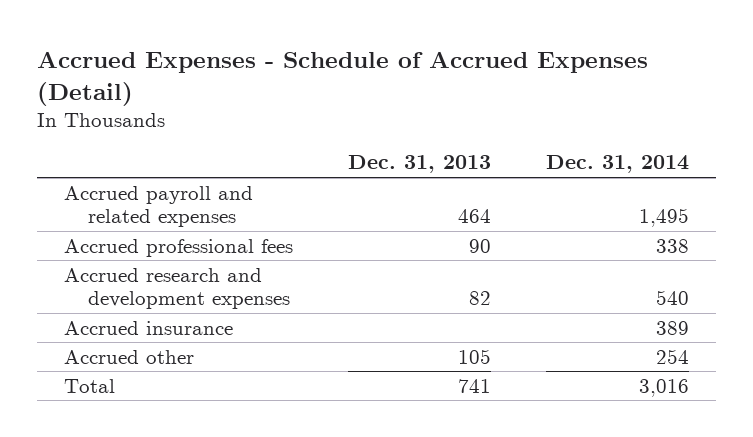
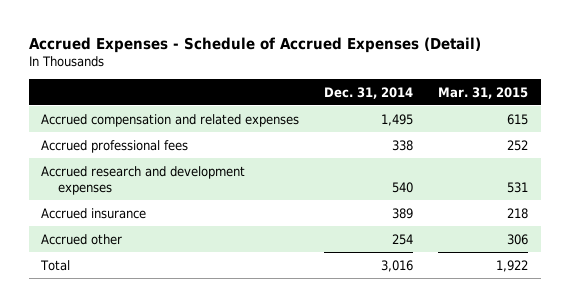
- | Dec. 31, 2013 | Dec. 31, 2014
+ | Dec. 31, 2014 | Mar. 31, 2015
- Accrued payroll and related expenses | 464 | 1,495
+ Accrued compensation and related expenses | 1,495 | 615

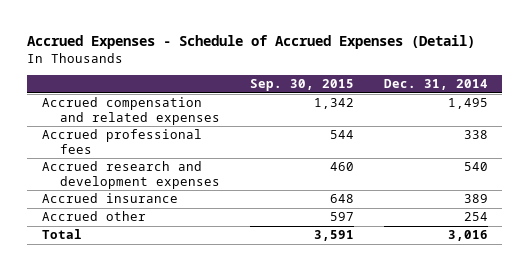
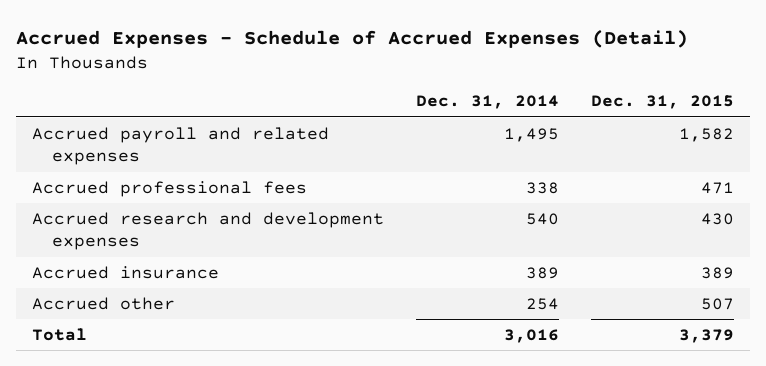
- | Sep. 30, 2015 | Dec. 31, 2014
+ | Dec. 31, 2014 | Dec. 31, 2015
- Accrued compensation and related expenses | 1,342 | 1,495
+ Accrued payroll and related expenses | 1,495 | 1,582

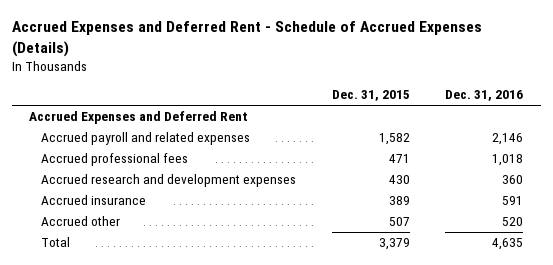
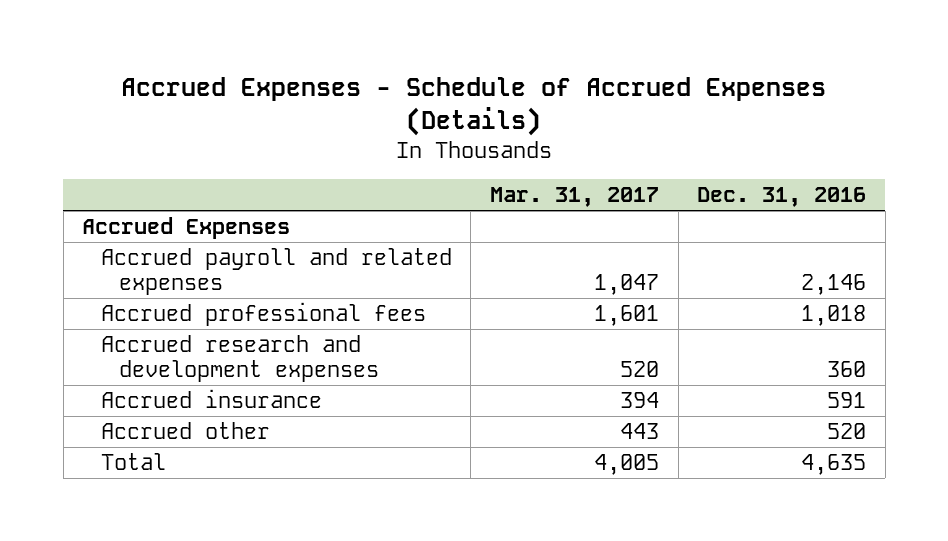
- Accrued Expenses and Deferred Rent - Schedule of Accrued Expenses (Details)
+ Accrued Expenses - Schedule of Accrued Expenses (Details)
- | Dec. 31, 2015 | Dec. 31, 2016
+ | Mar. 31, 2017 | Dec. 31, 2016
- Accrued Expenses and Deferred Rent
+ Accrued Expenses

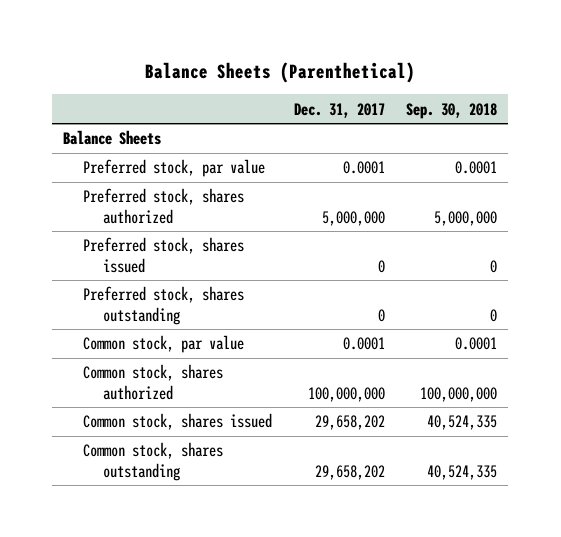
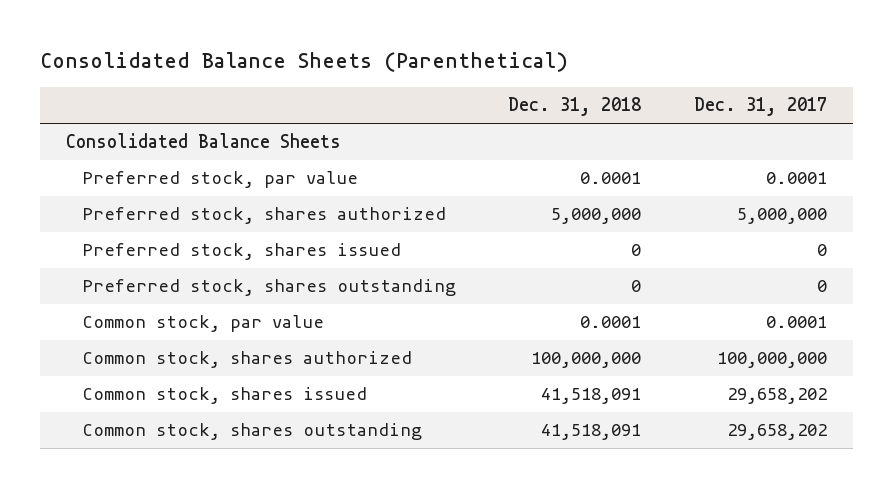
- Balance Sheets (Parenthetical)
+ Consolidated Balance Sheets (Parenthetical)
- | Dec. 31, 2017 | Sep. 30, 2018
+ | Dec. 31, 2018 | Dec. 31, 2017
- Balance Sheets
+ Consolidated Balance Sheets

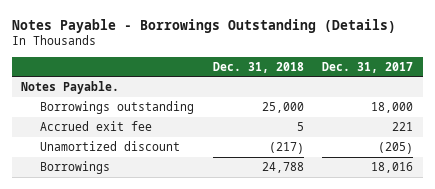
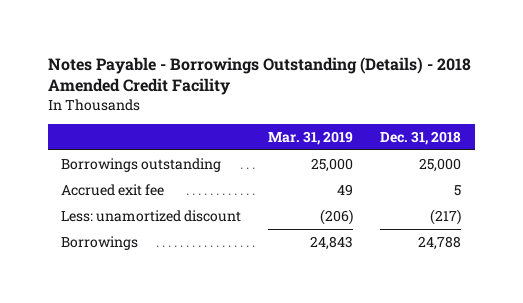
- Notes Payable - Borrowings Outstanding (Details)
+ Notes Payable - Borrowings Outstanding (Details) - 2018 Amended Credit Facility
- | Dec. 31, 2018 | Dec. 31, 2017
+ | Mar. 31, 2019 | Dec. 31, 2018
- Notes Payable.
- Unamortized discount | (217) | (205)
+ Less: unamortized discount | (206) | (217)

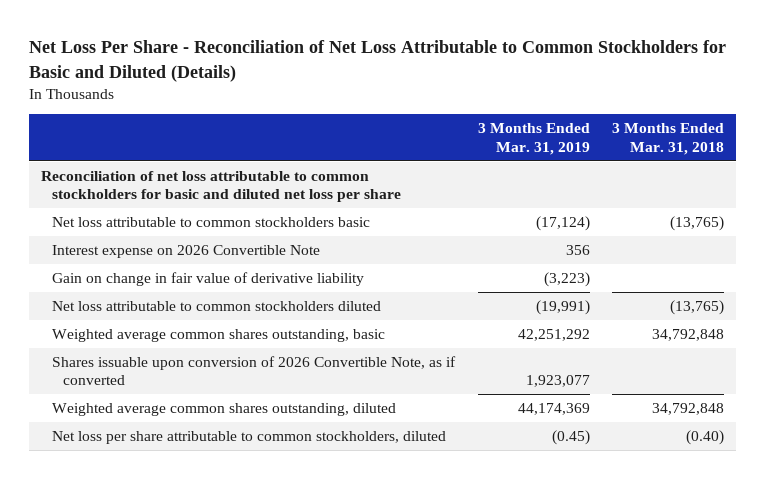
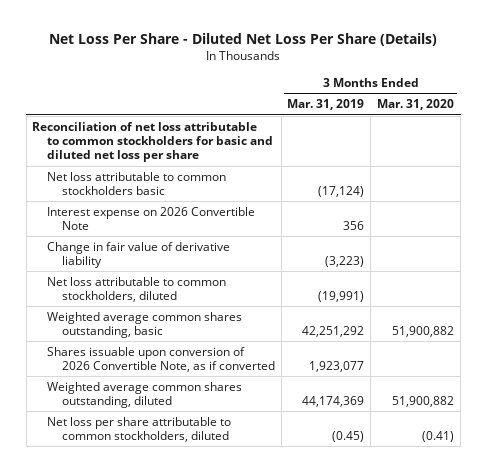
- Net Loss Per Share - Reconciliation of Net Loss Attributable to Common Stockholders for Basic and Diluted (Details)
+ Net Loss Per Share - Diluted Net Loss Per Share (Details)
- | 3 Months Ended Mar. 31, 2019 | 3 Months Ended Mar. 31, 2018
+ | 3 Months Ended Mar. 31, 2019 | 3 Months Ended Mar. 31, 2020
- Gain on change in fair value of derivative liability | (3,223) |
- Net loss attributable to common stockholders diluted | (19,991) | (13,765)
+ Change in fair value of derivative liability | (3,223) |
+ Net loss attributable to common stockholders, diluted | (19,991) |

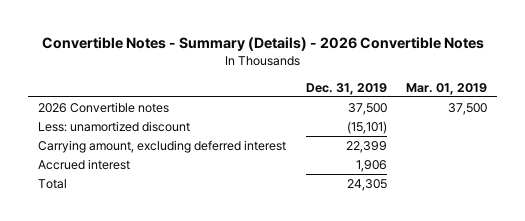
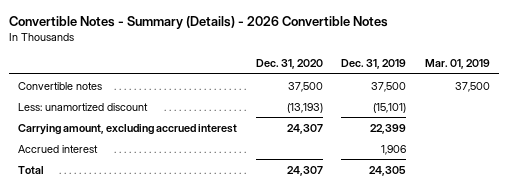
- | Dec. 31, 2019 | Mar. 01, 2019
+ | Dec. 31, 2020 | Dec. 31, 2019 | Mar. 01, 2019
- 2026 Convertible notes | 37,500 | 37,500
+ Convertible notes | 37,500 | 37,500 | 37,500
- Carrying amount, excluding deferred interest | 22,399 |
+ Carrying amount, excluding accrued interest | 24,307 | 22,399 |

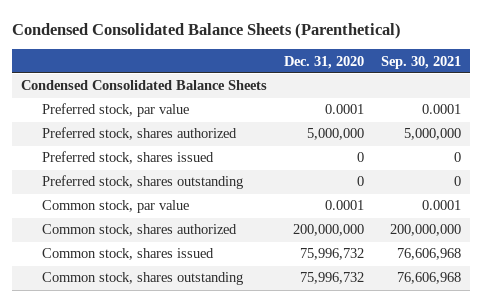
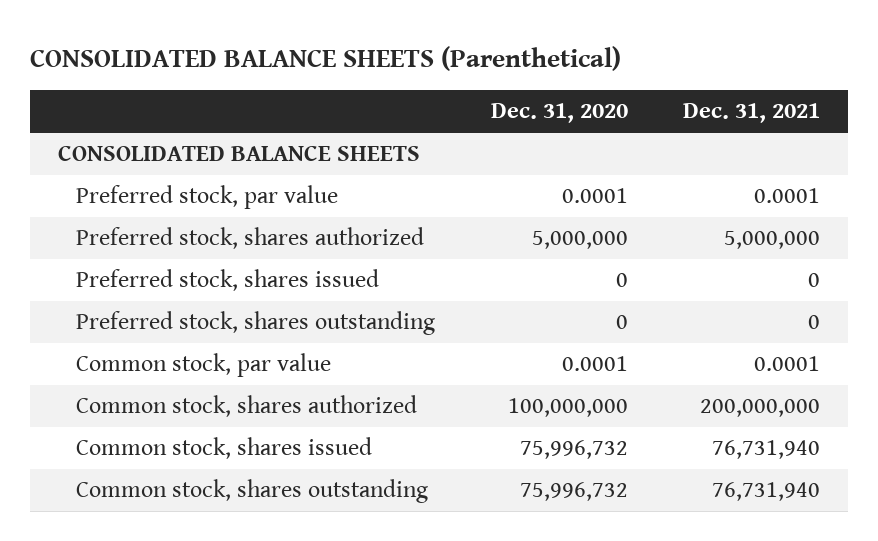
- Condensed Consolidated Balance Sheets (Parenthetical)
+ CONSOLIDATED BALANCE SHEETS (Parenthetical)
- | Dec. 31, 2020 | Sep. 30, 2021
+ | Dec. 31, 2020 | Dec. 31, 2021
- Condensed Consolidated Balance Sheets
+ CONSOLIDATED BALANCE SHEETS
- Common stock, shares authorized | 200,000,000 | 200,000,000
+ Common stock, shares authorized | 100,000,000 | 200,000,000

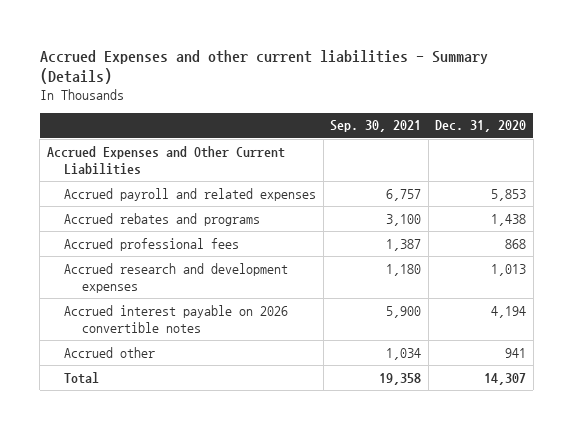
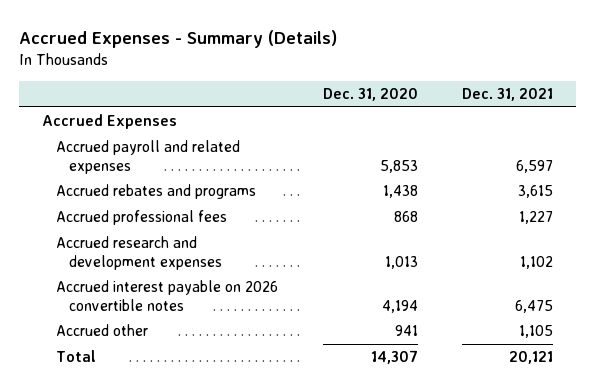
- Accrued Expenses and other current liabilities - Summary (Details)
+ Accrued Expenses - Summary (Details)
- | Sep. 30, 2021 | Dec. 31, 2020
+ | Dec. 31, 2020 | Dec. 31, 2021
- Accrued Expenses and Other Current Liabilities
+ Accrued Expenses

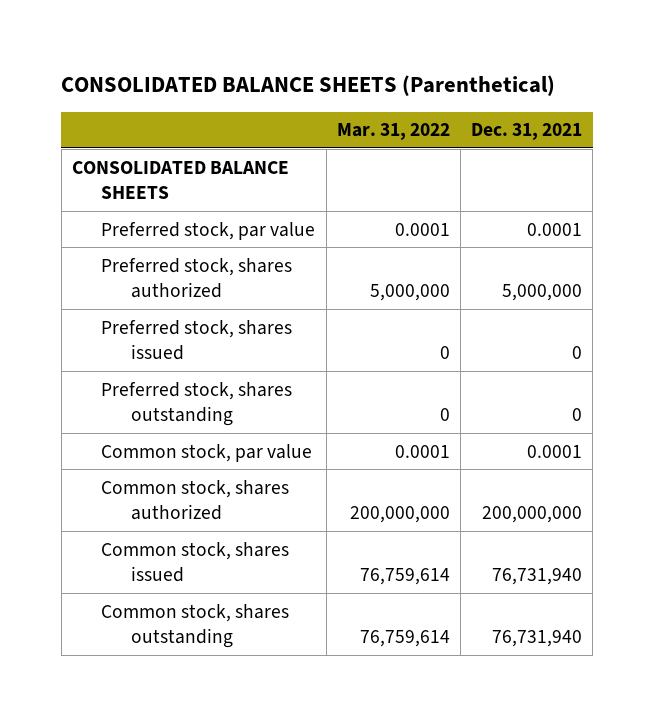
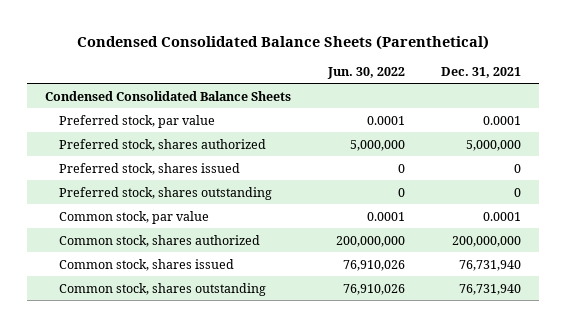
- CONSOLIDATED BALANCE SHEETS (Parenthetical)
+ Condensed Consolidated Balance Sheets (Parenthetical)
- | Mar. 31, 2022 | Dec. 31, 2021
+ | Jun. 30, 2022 | Dec. 31, 2021
- CONSOLIDATED BALANCE SHEETS
+ Condensed Consolidated Balance Sheets

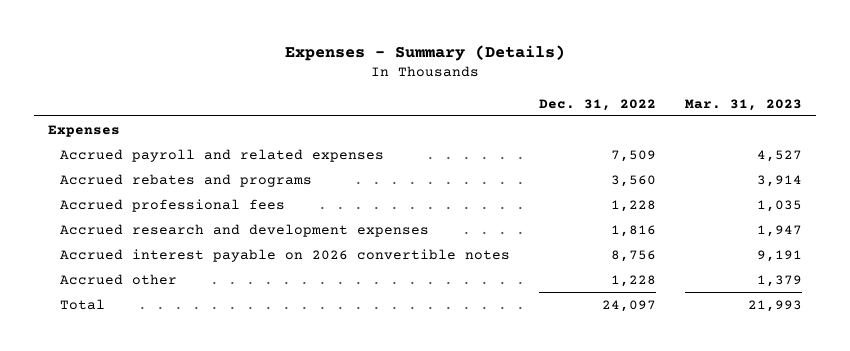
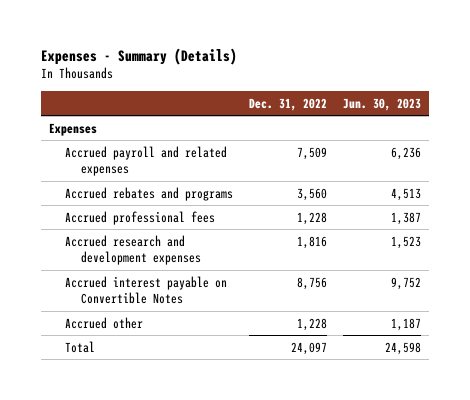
- | Dec. 31, 2022 | Mar. 31, 2023
+ | Dec. 31, 2022 | Jun. 30, 2023
- Accrued interest payable on 2026 convertible notes | 8,756 | 9,191
+ Accrued interest payable on Convertible Notes | 8,756 | 9,752

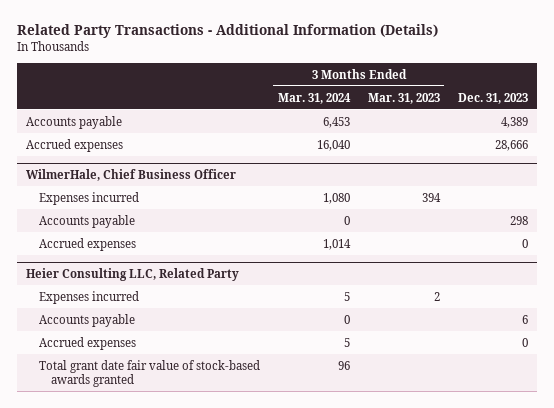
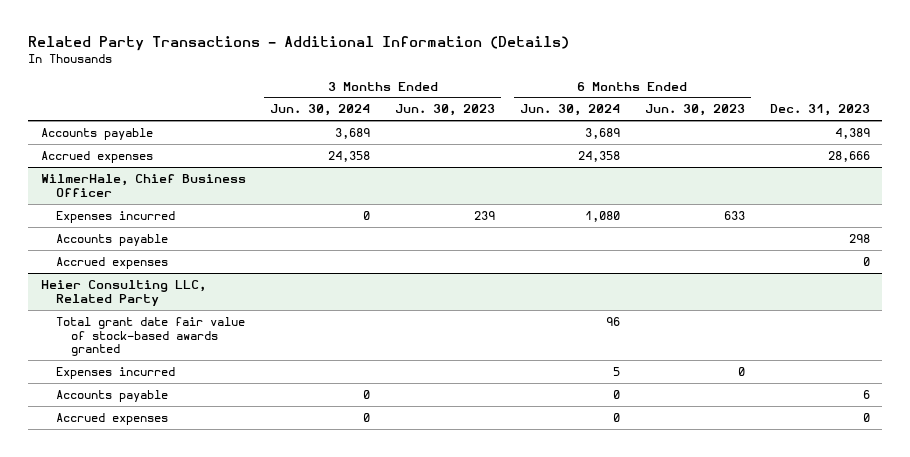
- | 3 Months Ended Mar. 31, 2024 | 3 Months Ended Mar. 31, 2023 | Dec. 31, 2023
+ | 3 Months Ended Jun. 30, 2024 | 3 Months Ended Jun. 30, 2023 | 6 Months Ended Jun. 30, 2024 | 6 Months Ended Jun. 30, 2023 | Dec. 31, 2023
@ Heier Consulting LLC, Related Party
moved up: Total grant date fair value of stock-based awards granted | | | 96 | |

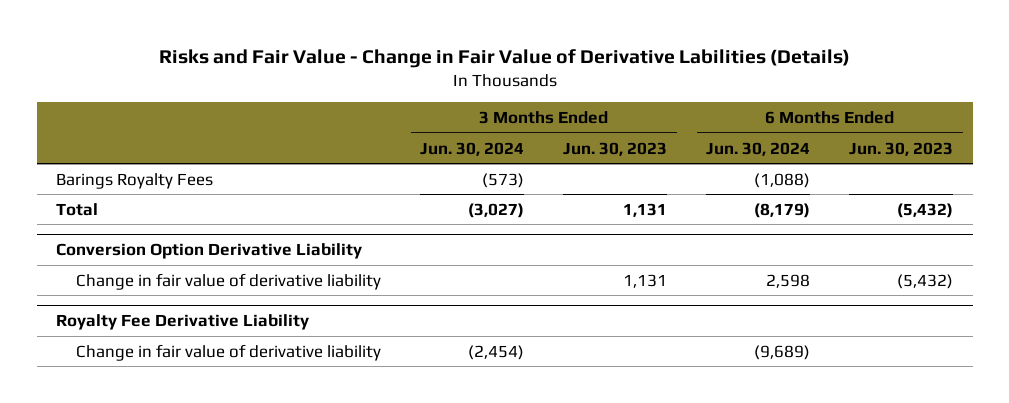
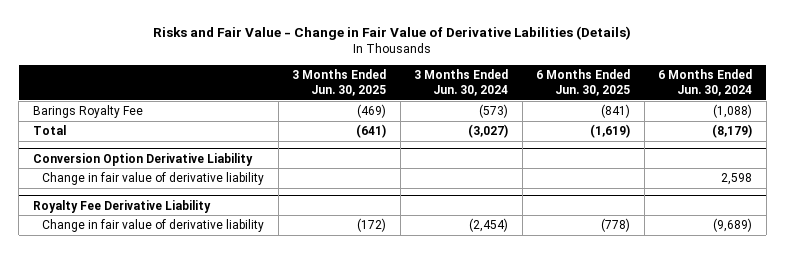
- | 3 Months Ended Jun. 30, 2024 | 3 Months Ended Jun. 30, 2023 | 6 Months Ended Jun. 30, 2024 | 6 Months Ended Jun. 30, 2023
+ | 3 Months Ended Jun. 30, 2025 | 3 Months Ended Jun. 30, 2024 | 6 Months Ended Jun. 30, 2025 | 6 Months Ended Jun. 30, 2024
- Barings Royalty Fees | (573) | | (1,088) |
+ Barings Royalty Fee | (469) | (573) | (841) | (1,088)

